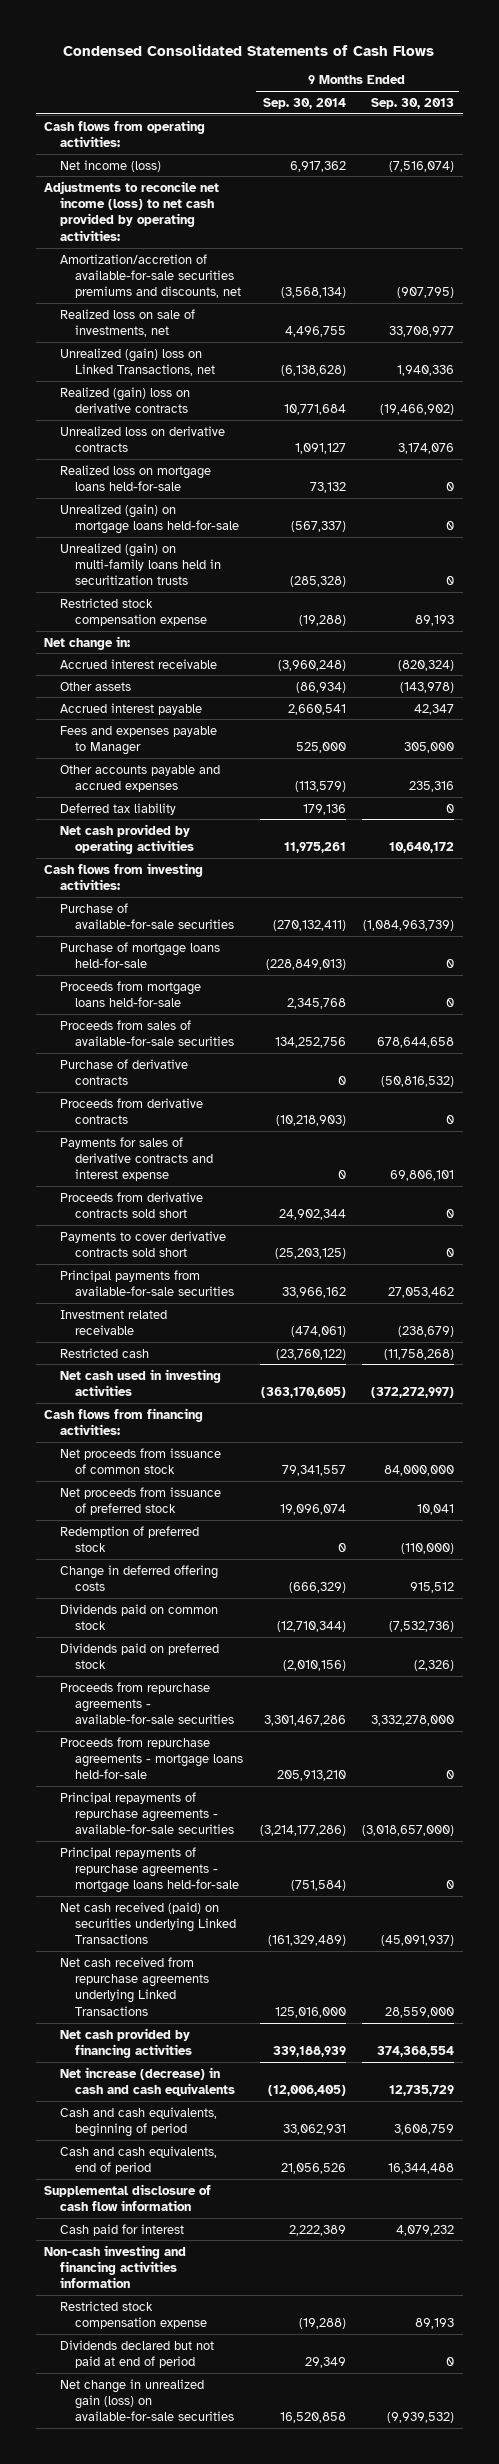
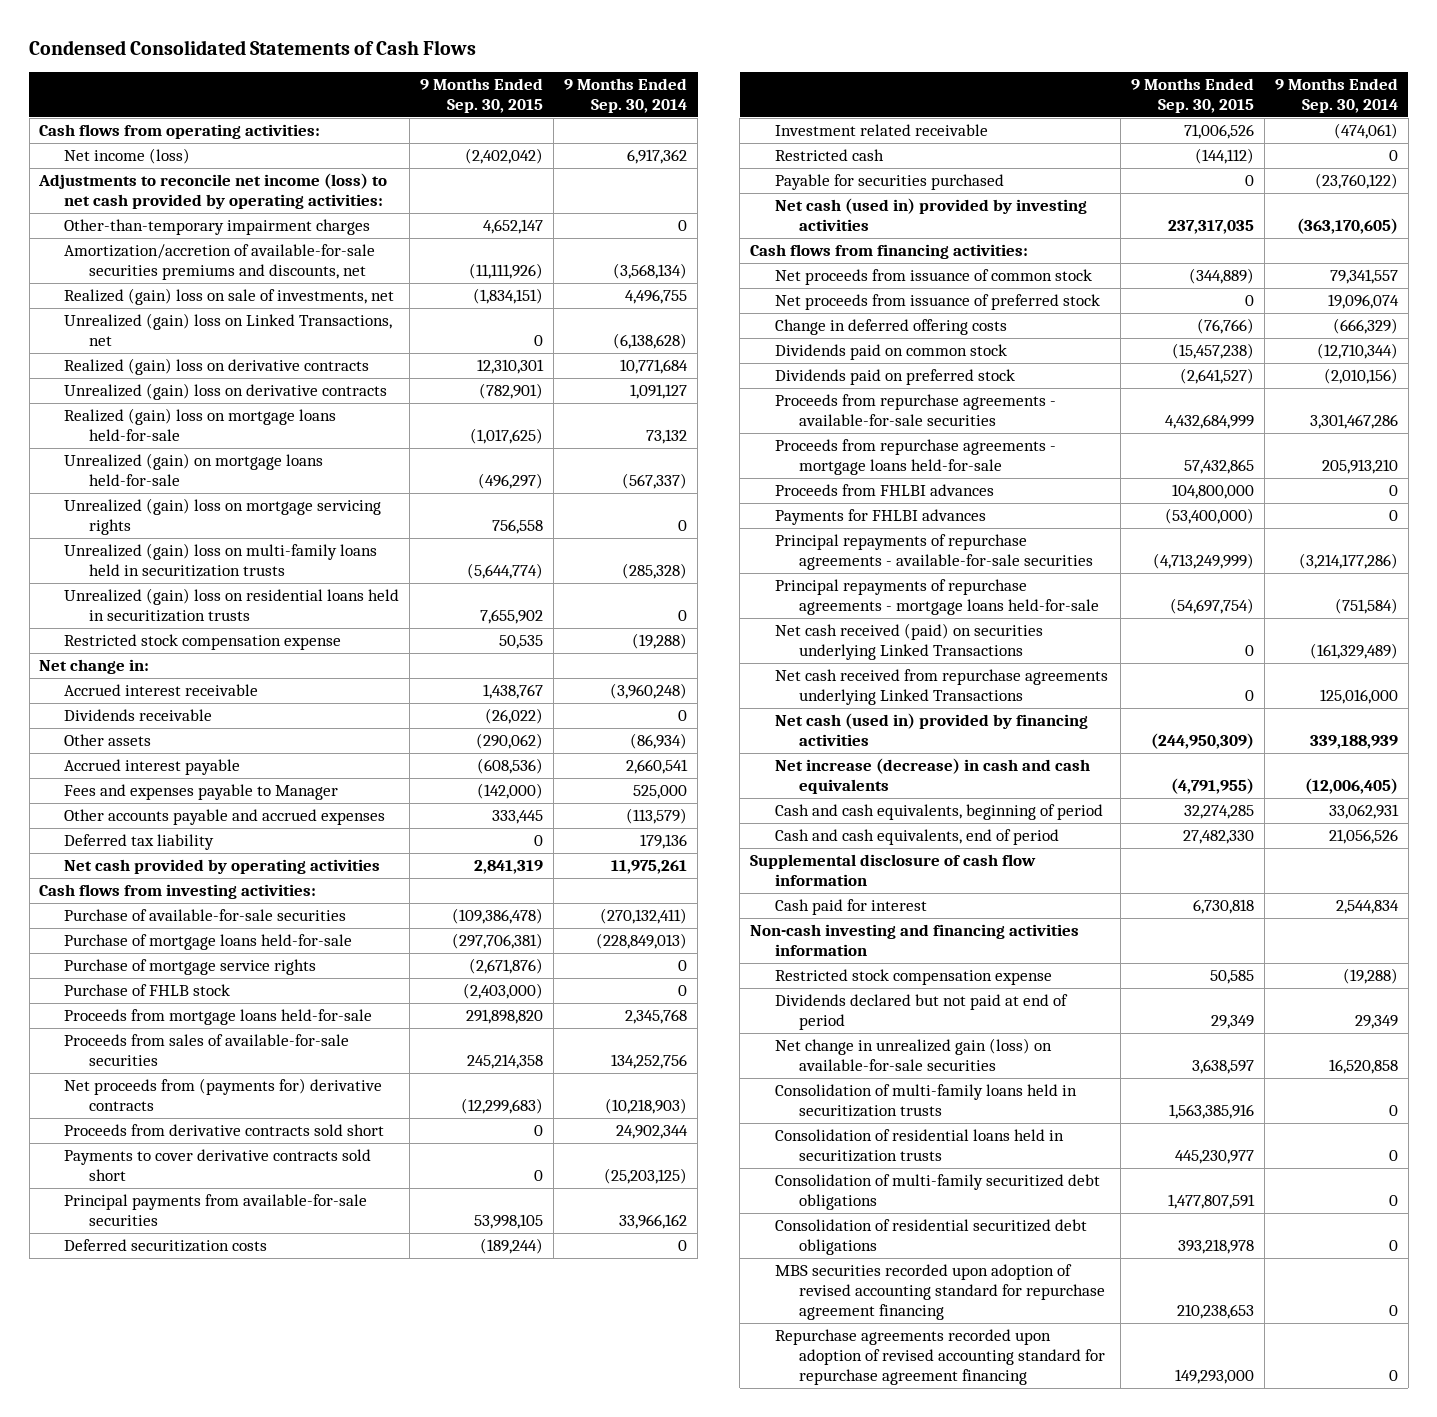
- | 9 Months Ended Sep. 30, 2014 | 9 Months Ended Sep. 30, 2013
+ | 9 Months Ended Sep. 30, 2015 | 9 Months Ended Sep. 30, 2014
+ Other-than-temporary impairment charges | 4,652,147 | 0
- Realized loss on sale of investments, net | 4,496,755 | 33,708,977
+ Realized (gain) loss on sale of investments, net | (1,834,151) | 4,496,755
- Unrealized loss on derivative contracts | 1,091,127 | 3,174,076
- Realized loss on mortgage loans held-for-sale | 73,132 | 0
+ Unrealized (gain) loss on derivative contracts | (782,901) | 1,091,127
+ Realized (gain) loss on mortgage loans held-for-sale | (1,017,625) | 73,132
- Unrealized (gain) on multi-family loans held in securitization trusts | (285,328) | 0
+ Unrealized (gain) loss on mortgage servicing rights | 756,558 | 0
+ Unrealized (gain) loss on multi-family loans held in securitization trusts | (5,644,774) | (285,328)
+ Unrealized (gain) loss on residential loans held in securitization trusts | 7,655,902 | 0
+ Dividends receivable | (26,022) | 0
+ Purchase of mortgage service rights | (2,671,876) | 0
+ Purchase of FHLB stock | (2,403,000) | 0
- Purchase of derivative contracts | 0 | (50,816,532)
- Proceeds from derivative contracts | (10,218,903) | 0
- Payments for sales of derivative contracts and interest expense | 0 | 69,806,101
+ Net proceeds from (payments for) derivative contracts | (12,299,683) | (10,218,903)
+ Deferred securitization costs | (189,244) | 0
- Restricted cash | (23,760,122) | (11,758,268)
- Net cash used in investing activities | (363,170,605) | (372,272,997)
+ Restricted cash | (144,112) | 0
+ Payable for securities purchased | 0 | (23,760,122)
+ Net cash (used in) provided by investing activities | 237,317,035 | (363,170,605)
- Redemption of preferred stock | 0 | (110,000)
+ Proceeds from FHLBI advances | 104,800,000 | 0
+ Payments for FHLBI advances | (53,400,000) | 0
- Net cash provided by financing activities | 339,188,939 | 374,368,554
+ Net cash (used in) provided by financing activities | (244,950,309) | 339,188,939
- Cash paid for interest | 2,222,389 | 4,079,232
+ Cash paid for interest | 6,730,818 | 2,544,834
+ Consolidation of multi-family loans held in securitization trusts | 1,563,385,916 | 0
+ Consolidation of residential loans held in securitization trusts | 445,230,977 | 0
+ Consolidation of multi-family securitized debt obligations | 1,477,807,591 | 0
+ Consolidation of residential securitized debt obligations | 393,218,978 | 0
+ MBS securities recorded upon adoption of revised accounting standard for repurchase agreement financing | 210,238,653 | 0
+ Repurchase agreements recorded upon adoption of revised accounting standard for repurchase agreement financing | 149,293,000 | 0

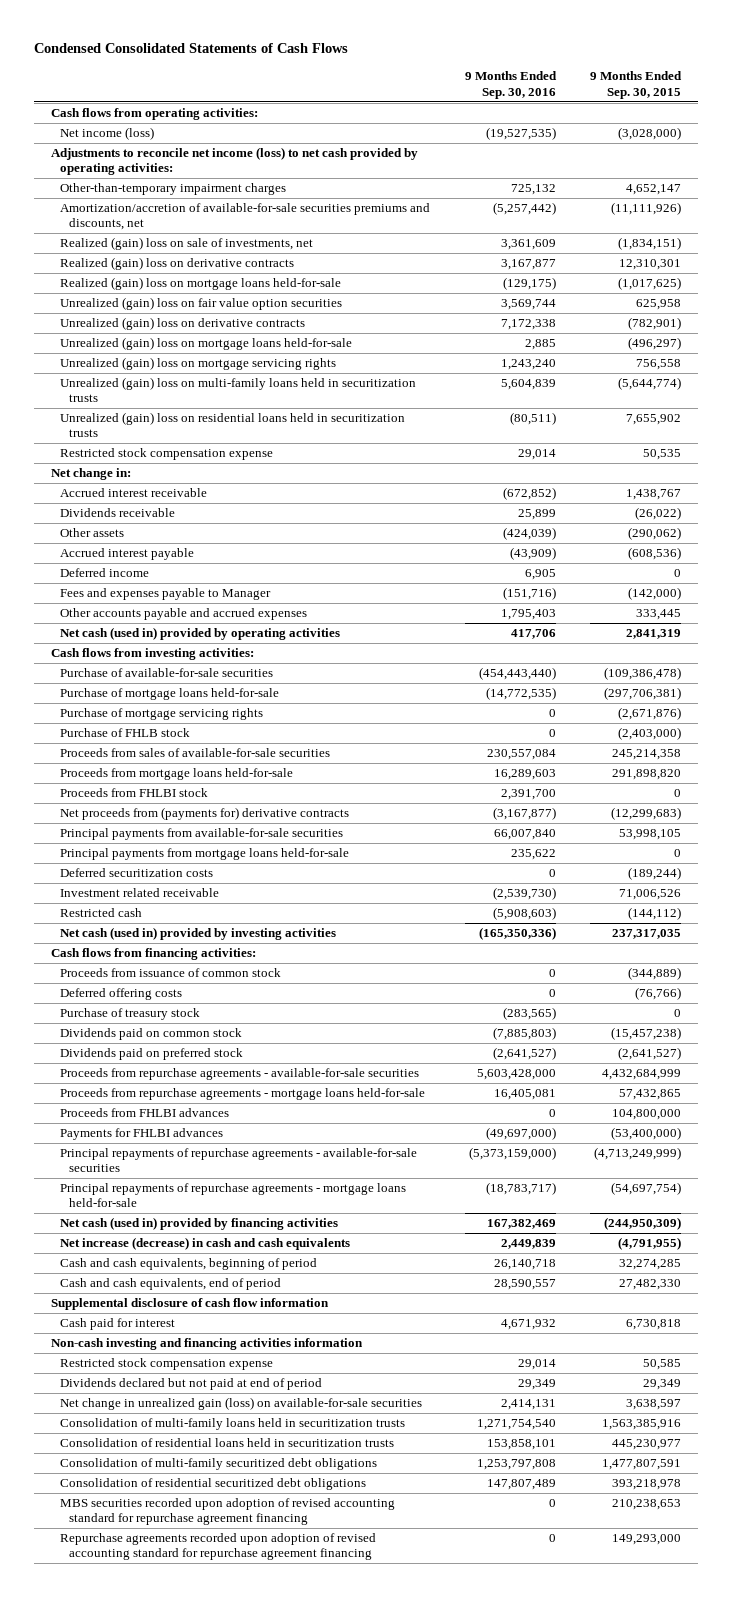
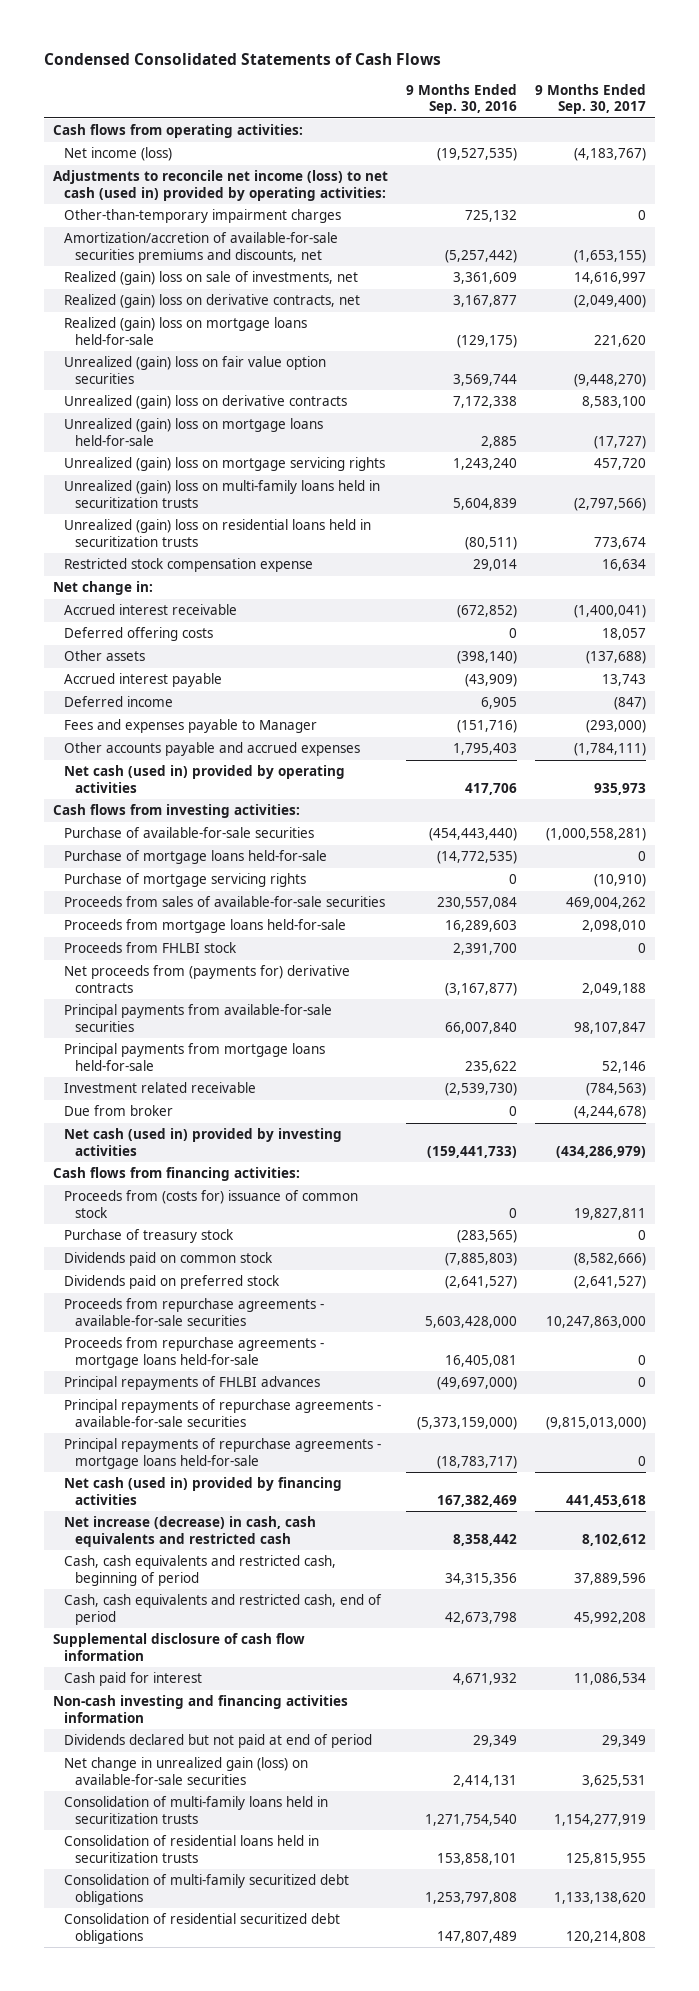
- | 9 Months Ended Sep. 30, 2016 | 9 Months Ended Sep. 30, 2015
+ | 9 Months Ended Sep. 30, 2016 | 9 Months Ended Sep. 30, 2017
- Adjustments to reconcile net income (loss) to net cash provided by operating activities:
+ Adjustments to reconcile net income (loss) to net cash (used in) provided by operating activities:
- Realized (gain) loss on derivative contracts | 3,167,877 | 12,310,301
+ Realized (gain) loss on derivative contracts, net | 3,167,877 | (2,049,400)
- Dividends receivable | 25,899 | (26,022)
- Other assets | (424,039) | (290,062)
moved up: Deferred offering costs | 0 | 18,057
+ Other assets | (398,140) | (137,688)
- Purchase of FHLB stock | 0 | (2,403,000)
- Deferred securitization costs | 0 | (189,244)
- Restricted cash | (5,908,603) | (144,112)
- Net cash (used in) provided by investing activities | (165,350,336) | 237,317,035
+ Due from broker | 0 | (4,244,678)
+ Net cash (used in) provided by investing activities | (159,441,733) | (434,286,979)
- Proceeds from issuance of common stock | 0 | (344,889)
+ Proceeds from (costs for) issuance of common stock | 0 | 19,827,811
- Proceeds from FHLBI advances | 0 | 104,800,000
- Payments for FHLBI advances | (49,697,000) | (53,400,000)
+ Principal repayments of FHLBI advances | (49,697,000) | 0
- Net increase (decrease) in cash and cash equivalents | 2,449,839 | (4,791,955)
- Cash and cash equivalents, beginning of period | 26,140,718 | 32,274,285
- Cash and cash equivalents, end of period | 28,590,557 | 27,482,330
+ Net increase (decrease) in cash, cash equivalents and restricted cash | 8,358,442 | 8,102,612
+ Cash, cash equivalents and restricted cash, beginning of period | 34,315,356 | 37,889,596
+ Cash, cash equivalents and restricted cash, end of period | 42,673,798 | 45,992,208
- Restricted stock compensation expense | 29,014 | 50,585
- MBS securities recorded upon adoption of revised accounting standard for repurchase agreement financing | 0 | 210,238,653
- Repurchase agreements recorded upon adoption of revised accounting standard for repurchase agreement financing | 0 | 149,293,000

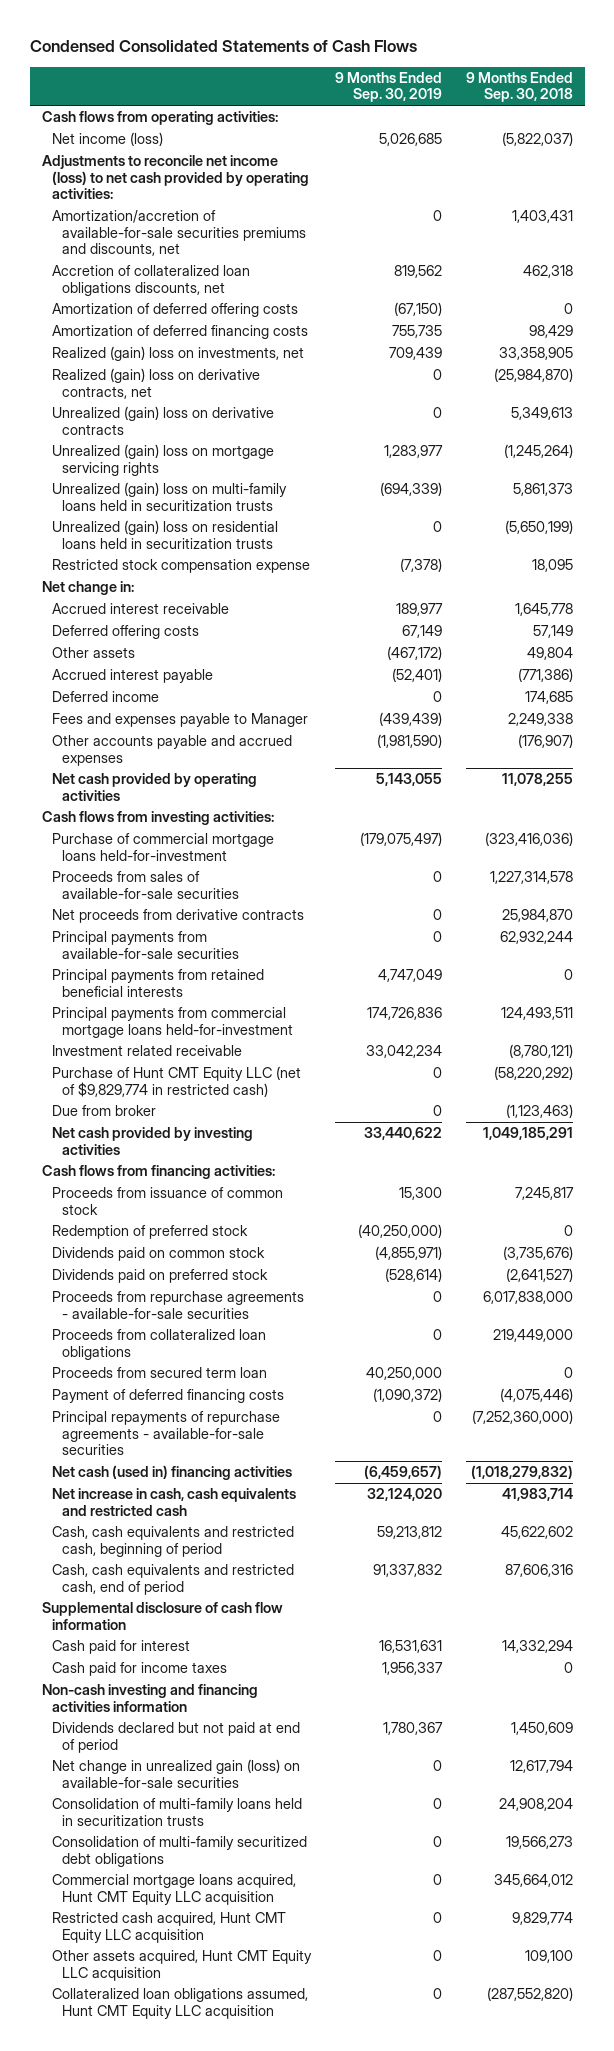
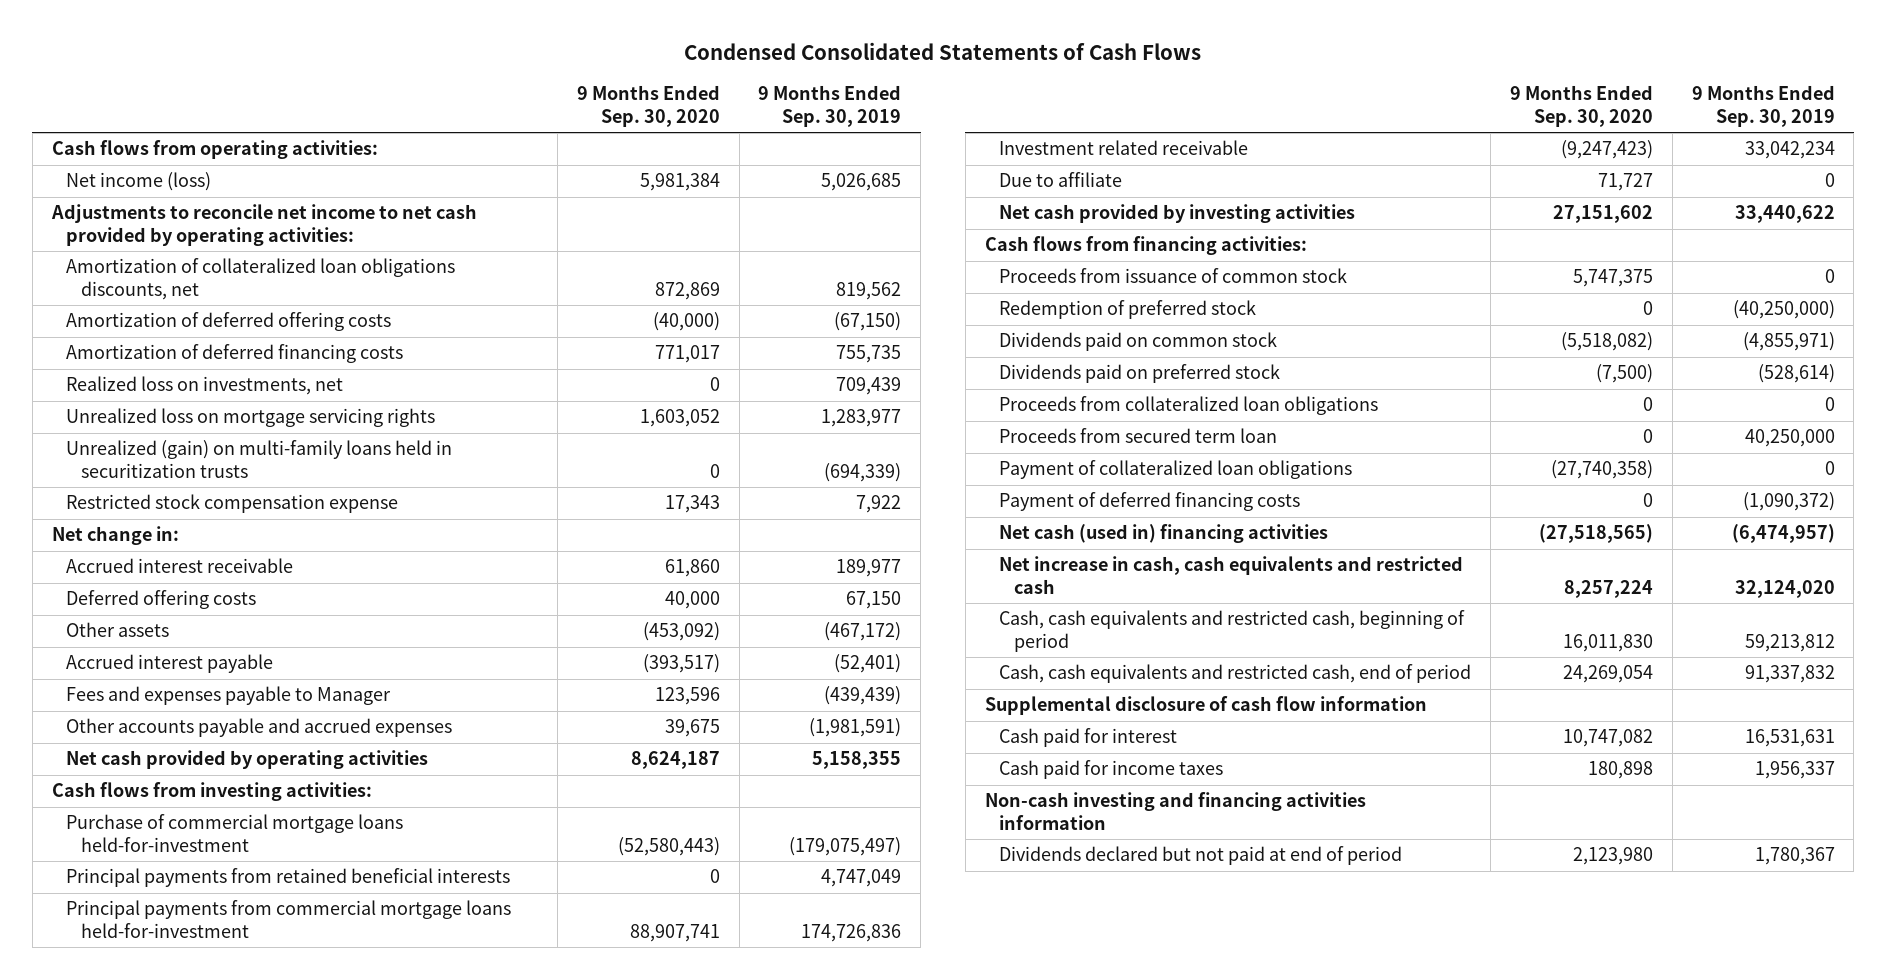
- | 9 Months Ended Sep. 30, 2019 | 9 Months Ended Sep. 30, 2018
+ | 9 Months Ended Sep. 30, 2020 | 9 Months Ended Sep. 30, 2019
- Adjustments to reconcile net income (loss) to net cash provided by operating activities:
- Amortization/accretion of available-for-sale securities premiums and discounts, net | 0 | 1,403,431
- Accretion of collateralized loan obligations discounts, net | 819,562 | 462,318
+ Adjustments to reconcile net income to net cash provided by operating activities:
+ Amortization of collateralized loan obligations discounts, net | 872,869 | 819,562
- Realized (gain) loss on investments, net | 709,439 | 33,358,905
- Realized (gain) loss on derivative contracts, net | 0 | (25,984,870)
- Unrealized (gain) loss on derivative contracts | 0 | 5,349,613
- Unrealized (gain) loss on mortgage servicing rights | 1,283,977 | (1,245,264)
- Unrealized (gain) loss on multi-family loans held in securitization trusts | (694,339) | 5,861,373
- Unrealized (gain) loss on residential loans held in securitization trusts | 0 | (5,650,199)
- Restricted stock compensation expense | (7,378) | 18,095
+ Realized loss on investments, net | 0 | 709,439
+ Unrealized loss on mortgage servicing rights | 1,603,052 | 1,283,977
+ Unrealized (gain) on multi-family loans held in securitization trusts | 0 | (694,339)
+ Restricted stock compensation expense | 17,343 | 7,922
- Deferred offering costs | 67,149 | 57,149
+ Deferred offering costs | 40,000 | 67,150
- Deferred income | 0 | 174,685
- Other accounts payable and accrued expenses | (1,981,590) | (176,907)
- Net cash provided by operating activities | 5,143,055 | 11,078,255
+ Other accounts payable and accrued expenses | 39,675 | (1,981,591)
+ Net cash provided by operating activities | 8,624,187 | 5,158,355
- Proceeds from sales of available-for-sale securities | 0 | 1,227,314,578
- Net proceeds from derivative contracts | 0 | 25,984,870
- Principal payments from available-for-sale securities | 0 | 62,932,244
- Purchase of Hunt CMT Equity LLC (net of $9,829,774 in restricted cash) | 0 | (58,220,292)
- Due from broker | 0 | (1,123,463)
+ Due to affiliate | 71,727 | 0
- Proceeds from issuance of common stock | 15,300 | 7,245,817
+ Proceeds from issuance of common stock | 5,747,375 | 0
- Proceeds from repurchase agreements - available-for-sale securities | 0 | 6,017,838,000
+ Payment of collateralized loan obligations | (27,740,358) | 0
- Principal repayments of repurchase agreements - available-for-sale securities | 0 | (7,252,360,000)
- Net cash (used in) financing activities | (6,459,657) | (1,018,279,832)
+ Net cash (used in) financing activities | (27,518,565) | (6,474,957)
- Net change in unrealized gain (loss) on available-for-sale securities | 0 | 12,617,794
- Consolidation of multi-family loans held in securitization trusts | 0 | 24,908,204
- Consolidation of multi-family securitized debt obligations | 0 | 19,566,273
- Commercial mortgage loans acquired, Hunt CMT Equity LLC acquisition | 0 | 345,664,012
- Restricted cash acquired, Hunt CMT Equity LLC acquisition | 0 | 9,829,774
- Other assets acquired, Hunt CMT Equity LLC acquisition | 0 | 109,100
- Collateralized loan obligations assumed, Hunt CMT Equity LLC acquisition | 0 | (287,552,820)

